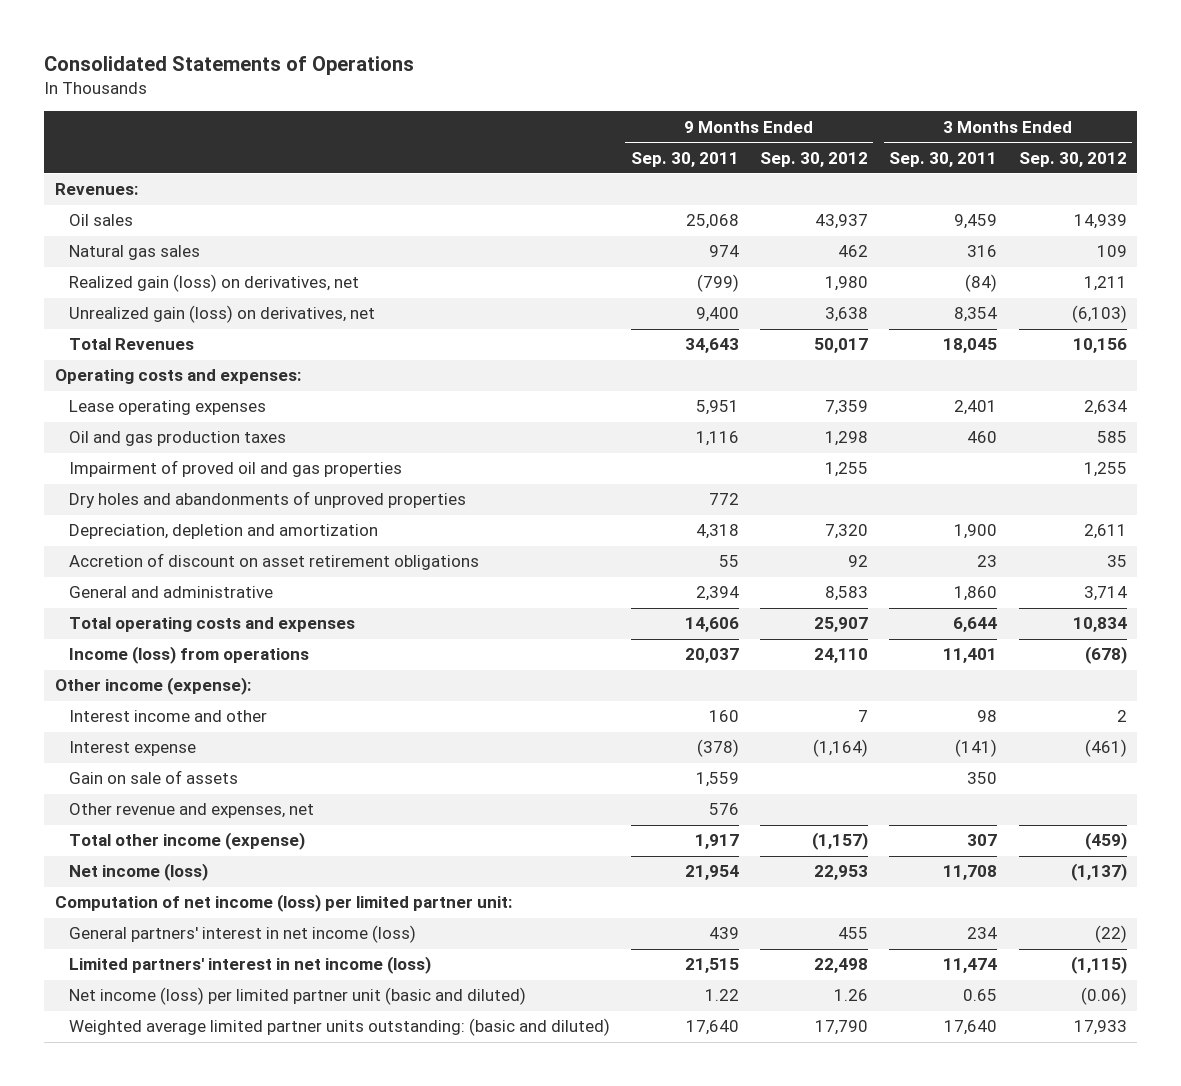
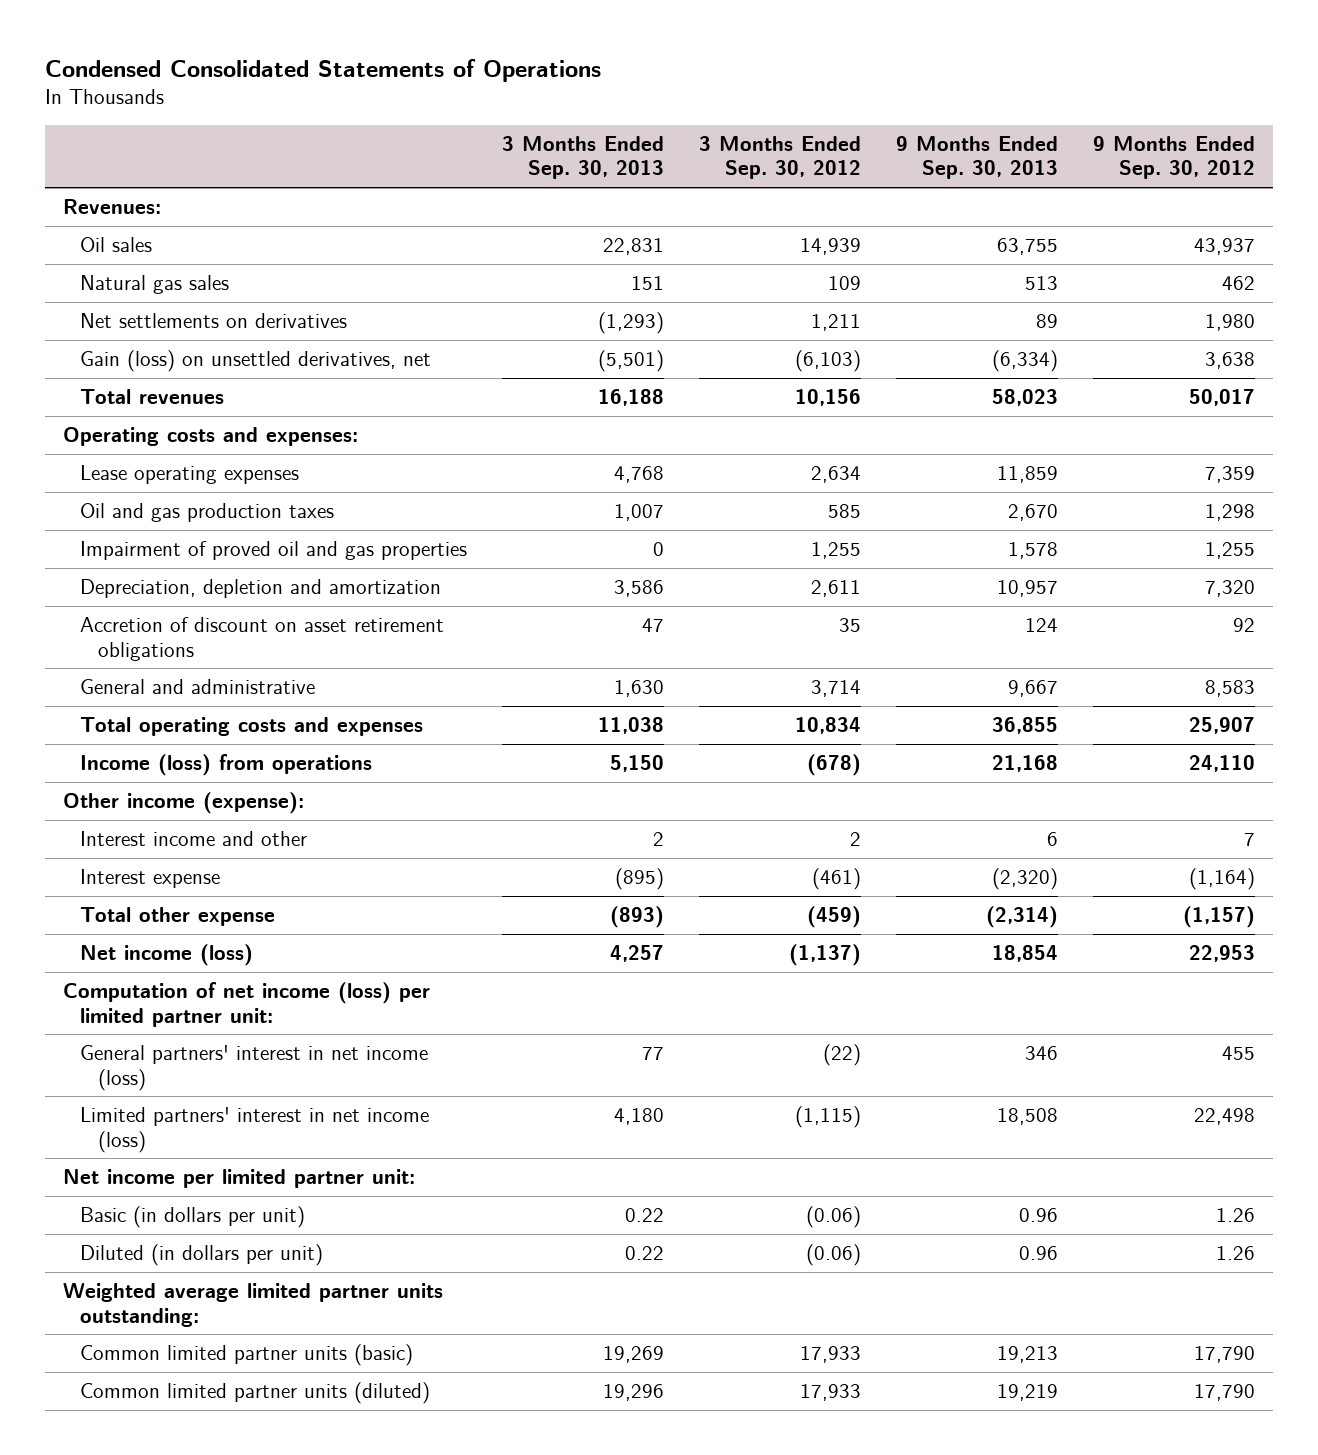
- Consolidated Statements of Operations
+ Condensed Consolidated Statements of Operations
- | 9 Months Ended Sep. 30, 2011 | 9 Months Ended Sep. 30, 2012 | 3 Months Ended Sep. 30, 2011 | 3 Months Ended Sep. 30, 2012
+ | 3 Months Ended Sep. 30, 2013 | 3 Months Ended Sep. 30, 2012 | 9 Months Ended Sep. 30, 2013 | 9 Months Ended Sep. 30, 2012
- Realized gain (loss) on derivatives, net | (799) | 1,980 | (84) | 1,211
- Unrealized gain (loss) on derivatives, net | 9,400 | 3,638 | 8,354 | (6,103)
- Total Revenues | 34,643 | 50,017 | 18,045 | 10,156
+ Net settlements on derivatives | (1,293) | 1,211 | 89 | 1,980
+ Gain (loss) on unsettled derivatives, net | (5,501) | (6,103) | (6,334) | 3,638
+ Total revenues | 16,188 | 10,156 | 58,023 | 50,017
- Dry holes and abandonments of unproved properties | 772 | | |
- Gain on sale of assets | 1,559 | | 350 |
- Other revenue and expenses, net | 576 | | |
- Total other income (expense) | 1,917 | (1,157) | 307 | (459)
+ Total other expense | (893) | (459) | (2,314) | (1,157)
- Net income (loss) per limited partner unit (basic and diluted) | 1.22 | 1.26 | 0.65 | (0.06)
- Weighted average limited partner units outstanding: (basic and diluted) | 17,640 | 17,790 | 17,640 | 17,933
+ Net income per limited partner unit:
+ Basic (in dollars per unit) | 0.22 | (0.06) | 0.96 | 1.26
+ Diluted (in dollars per unit) | 0.22 | (0.06) | 0.96 | 1.26
+ Weighted average limited partner units outstanding:
+ Common limited partner units (basic) | 19,269 | 17,933 | 19,213 | 17,790
+ Common limited partner units (diluted) | 19,296 | 17,933 | 19,219 | 17,790

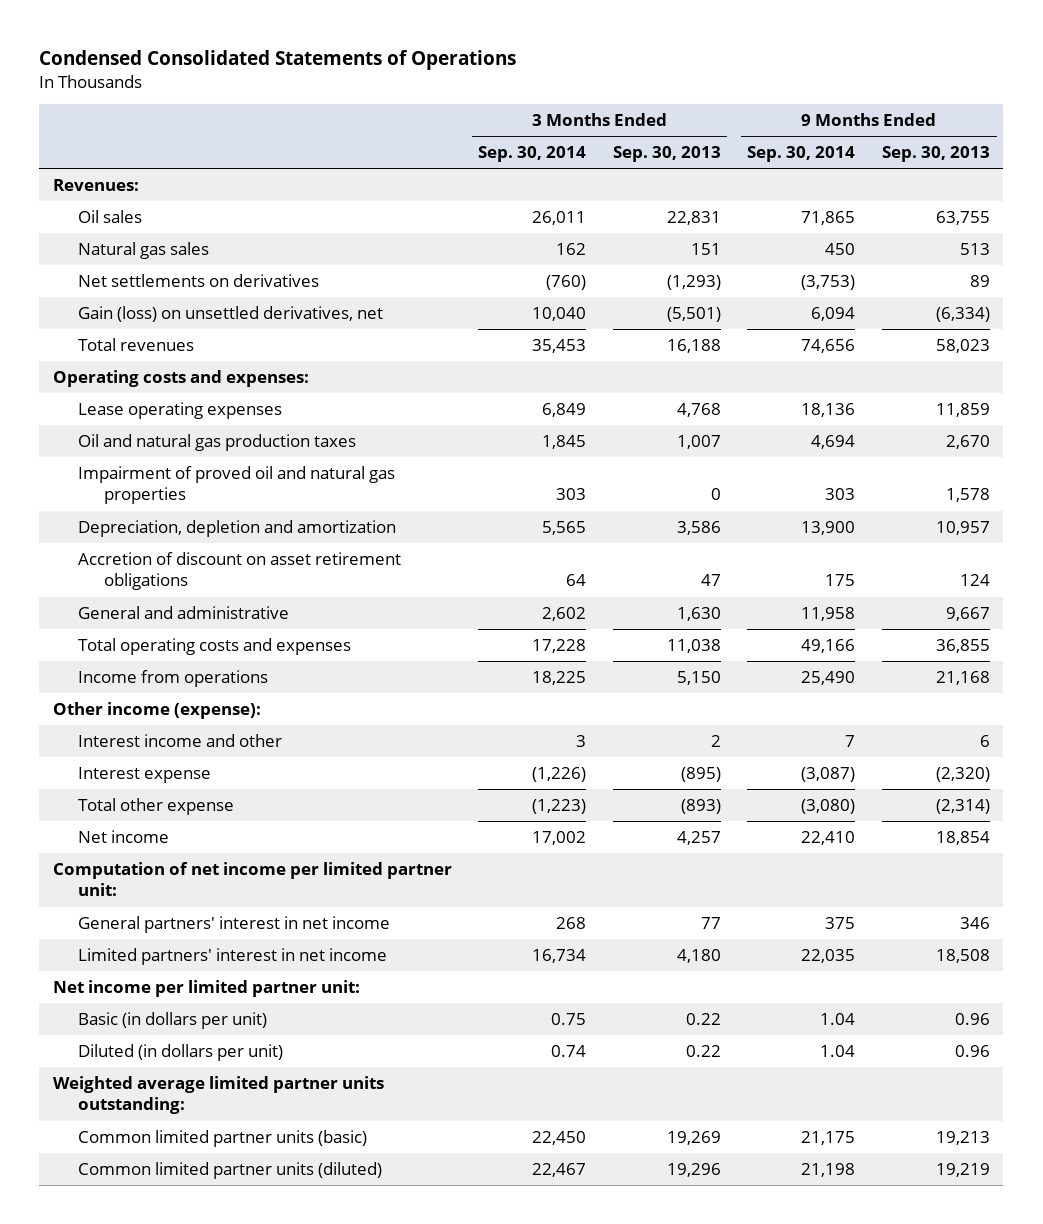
- | 3 Months Ended Sep. 30, 2013 | 3 Months Ended Sep. 30, 2012 | 9 Months Ended Sep. 30, 2013 | 9 Months Ended Sep. 30, 2012
+ | 3 Months Ended Sep. 30, 2014 | 3 Months Ended Sep. 30, 2013 | 9 Months Ended Sep. 30, 2014 | 9 Months Ended Sep. 30, 2013
- Oil and gas production taxes | 1,007 | 585 | 2,670 | 1,298
- Impairment of proved oil and gas properties | 0 | 1,255 | 1,578 | 1,255
+ Oil and natural gas production taxes | 1,845 | 1,007 | 4,694 | 2,670
+ Impairment of proved oil and natural gas properties | 303 | 0 | 303 | 1,578
- Income (loss) from operations | 5,150 | (678) | 21,168 | 24,110
+ Income from operations | 18,225 | 5,150 | 25,490 | 21,168
- Net income (loss) | 4,257 | (1,137) | 18,854 | 22,953
- Computation of net income (loss) per limited partner unit:
- General partners' interest in net income (loss) | 77 | (22) | 346 | 455
- Limited partners' interest in net income (loss) | 4,180 | (1,115) | 18,508 | 22,498
+ Net income | 17,002 | 4,257 | 22,410 | 18,854
+ Computation of net income per limited partner unit:
+ General partners' interest in net income | 268 | 77 | 375 | 346
+ Limited partners' interest in net income | 16,734 | 4,180 | 22,035 | 18,508

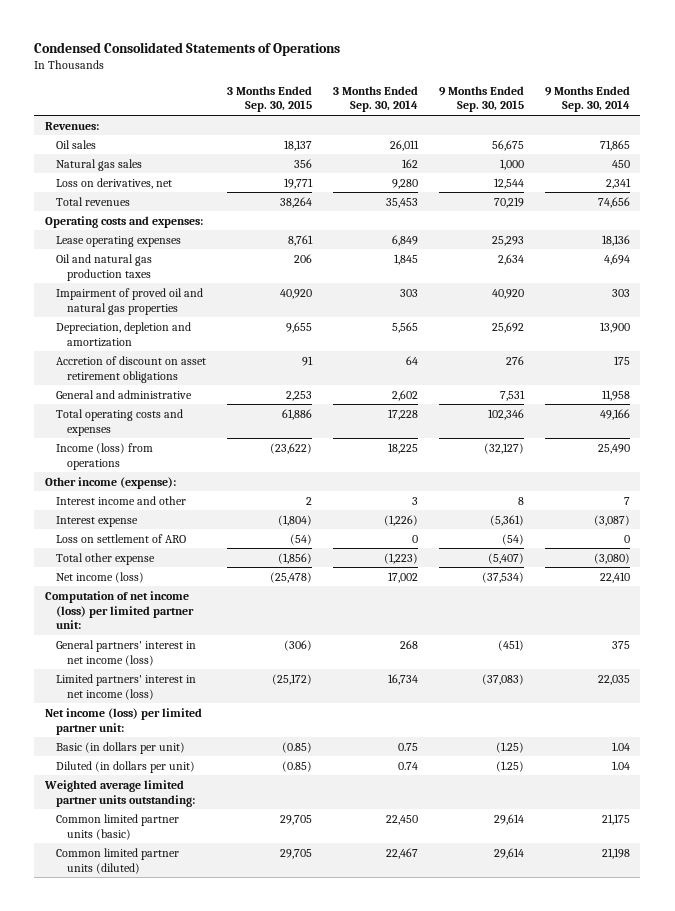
- | 3 Months Ended Sep. 30, 2014 | 3 Months Ended Sep. 30, 2013 | 9 Months Ended Sep. 30, 2014 | 9 Months Ended Sep. 30, 2013
+ | 3 Months Ended Sep. 30, 2015 | 3 Months Ended Sep. 30, 2014 | 9 Months Ended Sep. 30, 2015 | 9 Months Ended Sep. 30, 2014
- Net settlements on derivatives | (760) | (1,293) | (3,753) | 89
- Gain (loss) on unsettled derivatives, net | 10,040 | (5,501) | 6,094 | (6,334)
+ Loss on derivatives, net | 19,771 | 9,280 | 12,544 | 2,341
- Income from operations | 18,225 | 5,150 | 25,490 | 21,168
+ Income (loss) from operations | (23,622) | 18,225 | (32,127) | 25,490
+ Loss on settlement of ARO | (54) | 0 | (54) | 0
- Net income | 17,002 | 4,257 | 22,410 | 18,854
- Computation of net income per limited partner unit:
- General partners' interest in net income | 268 | 77 | 375 | 346
- Limited partners' interest in net income | 16,734 | 4,180 | 22,035 | 18,508
- Net income per limited partner unit:
+ Net income (loss) | (25,478) | 17,002 | (37,534) | 22,410
+ Computation of net income (loss) per limited partner unit:
+ General partners' interest in net income (loss) | (306) | 268 | (451) | 375
+ Limited partners' interest in net income (loss) | (25,172) | 16,734 | (37,083) | 22,035
+ Net income (loss) per limited partner unit:

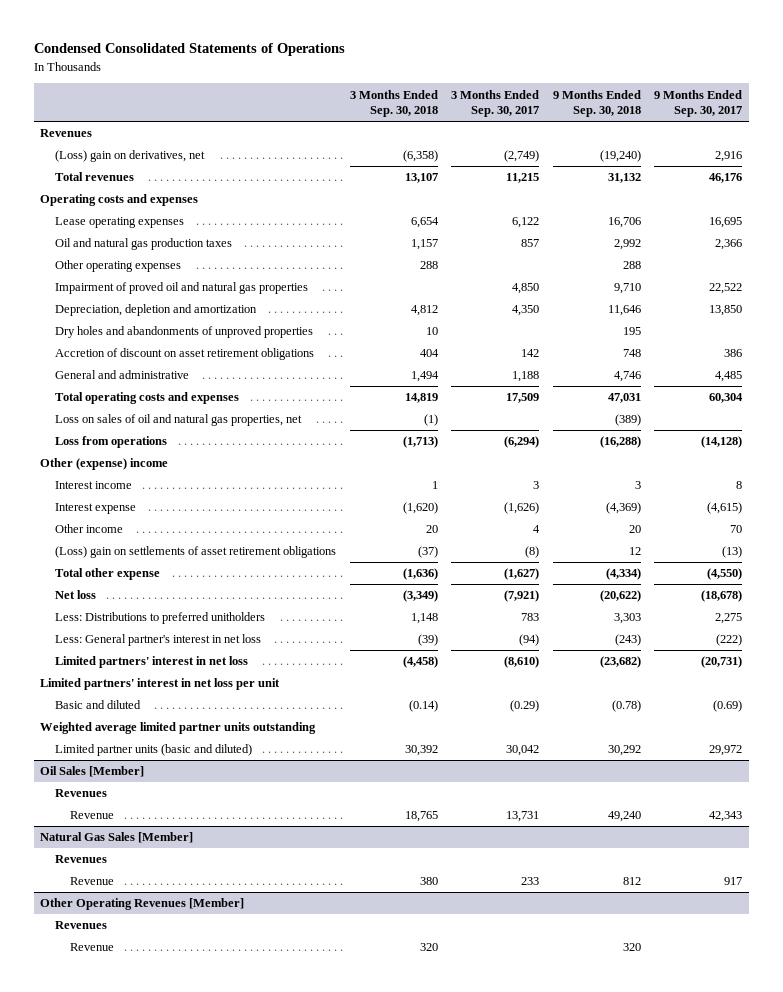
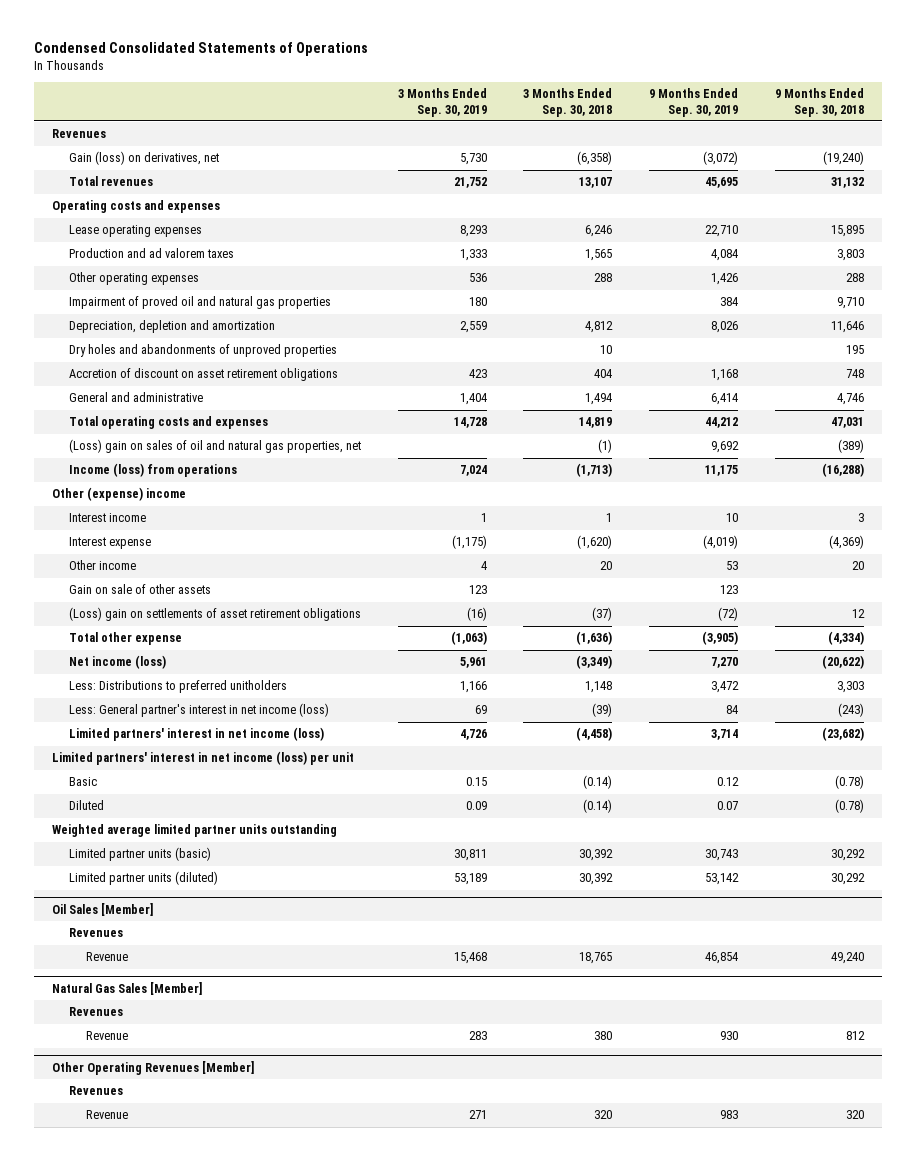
- | 3 Months Ended Sep. 30, 2018 | 3 Months Ended Sep. 30, 2017 | 9 Months Ended Sep. 30, 2018 | 9 Months Ended Sep. 30, 2017
+ | 3 Months Ended Sep. 30, 2019 | 3 Months Ended Sep. 30, 2018 | 9 Months Ended Sep. 30, 2019 | 9 Months Ended Sep. 30, 2018
- (Loss) gain on derivatives, net | (6,358) | (2,749) | (19,240) | 2,916
+ Gain (loss) on derivatives, net | 5,730 | (6,358) | (3,072) | (19,240)
- Lease operating expenses | 6,654 | 6,122 | 16,706 | 16,695
- Oil and natural gas production taxes | 1,157 | 857 | 2,992 | 2,366
+ Lease operating expenses | 8,293 | 6,246 | 22,710 | 15,895
+ Production and ad valorem taxes | 1,333 | 1,565 | 4,084 | 3,803
- Loss on sales of oil and natural gas properties, net | (1) | | (389) |
- Loss from operations | (1,713) | (6,294) | (16,288) | (14,128)
+ (Loss) gain on sales of oil and natural gas properties, net | | (1) | 9,692 | (389)
+ Income (loss) from operations | 7,024 | (1,713) | 11,175 | (16,288)
+ Gain on sale of other assets | 123 | | 123 |
- Net loss | (3,349) | (7,921) | (20,622) | (18,678)
+ Net income (loss) | 5,961 | (3,349) | 7,270 | (20,622)
- Less: General partner's interest in net loss | (39) | (94) | (243) | (222)
- Limited partners' interest in net loss | (4,458) | (8,610) | (23,682) | (20,731)
- Limited partners' interest in net loss per unit
- Basic and diluted | (0.14) | (0.29) | (0.78) | (0.69)
+ Less: General partner's interest in net income (loss) | 69 | (39) | 84 | (243)
+ Limited partners' interest in net income (loss) | 4,726 | (4,458) | 3,714 | (23,682)
+ Limited partners' interest in net income (loss) per unit
+ Basic | 0.15 | (0.14) | 0.12 | (0.78)
+ Diluted | 0.09 | (0.14) | 0.07 | (0.78)
- Limited partner units (basic and diluted) | 30,392 | 30,042 | 30,292 | 29,972
+ Limited partner units (basic) | 30,811 | 30,392 | 30,743 | 30,292
+ Limited partner units (diluted) | 53,189 | 30,392 | 53,142 | 30,292

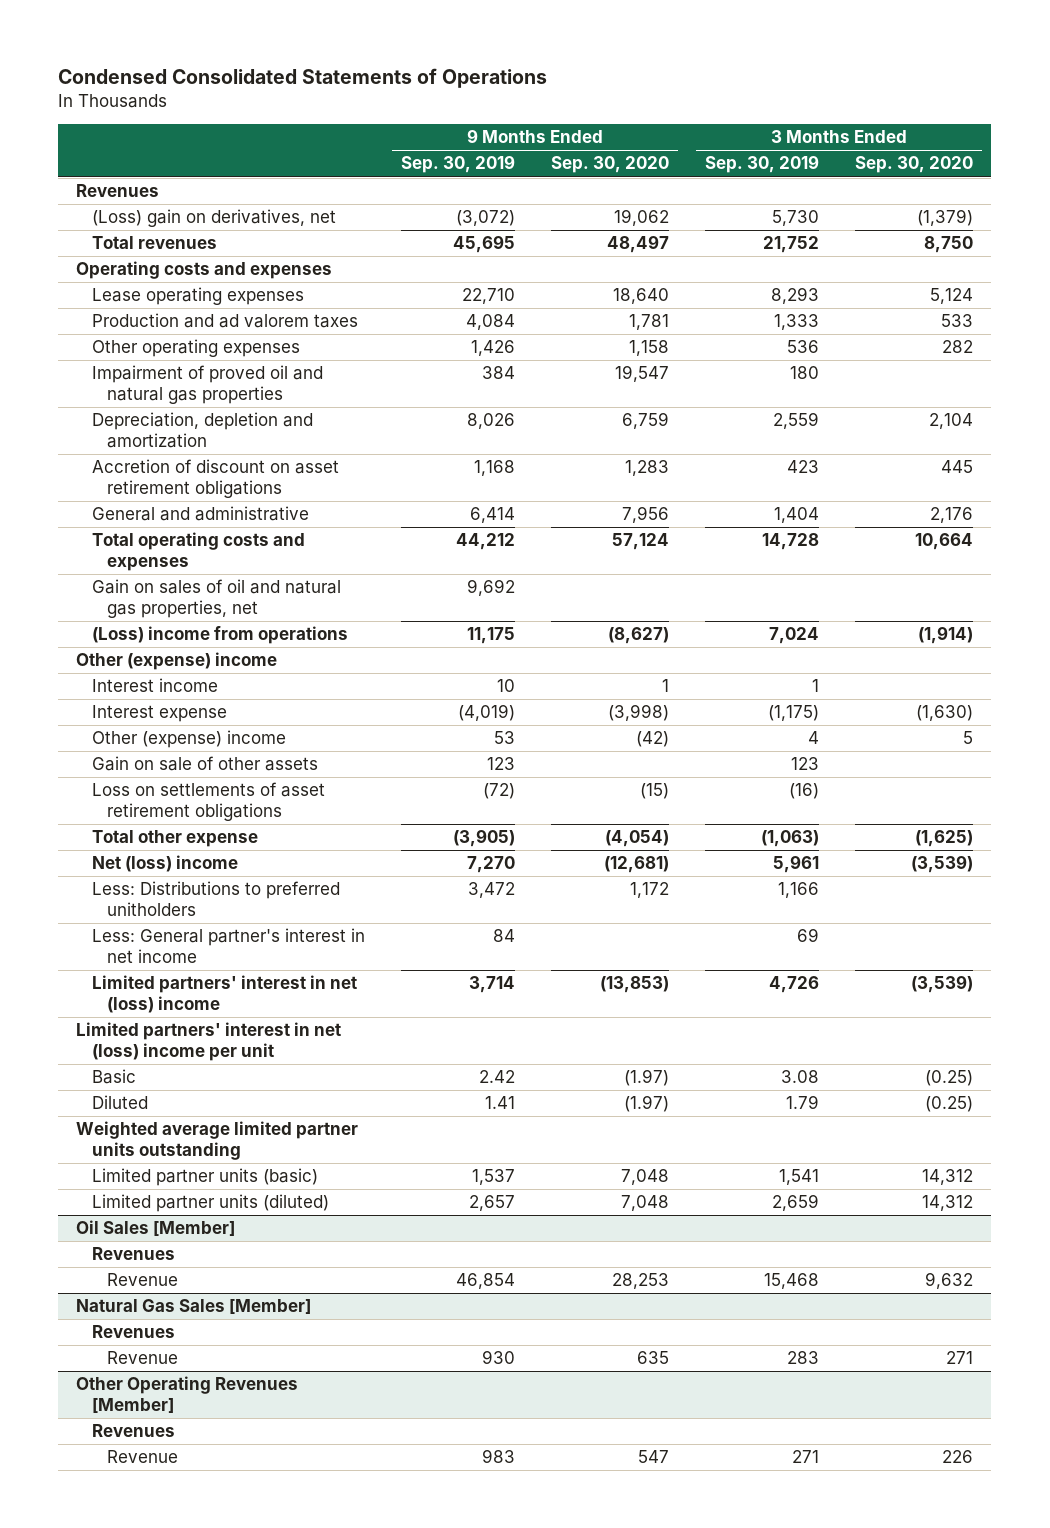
- | 3 Months Ended Sep. 30, 2019 | 3 Months Ended Sep. 30, 2018 | 9 Months Ended Sep. 30, 2019 | 9 Months Ended Sep. 30, 2018
+ | 9 Months Ended Sep. 30, 2019 | 9 Months Ended Sep. 30, 2020 | 3 Months Ended Sep. 30, 2019 | 3 Months Ended Sep. 30, 2020
- Gain (loss) on derivatives, net | 5,730 | (6,358) | (3,072) | (19,240)
+ (Loss) gain on derivatives, net | (3,072) | 19,062 | 5,730 | (1,379)
- Dry holes and abandonments of unproved properties | | 10 | | 195
- (Loss) gain on sales of oil and natural gas properties, net | | (1) | 9,692 | (389)
- Income (loss) from operations | 7,024 | (1,713) | 11,175 | (16,288)
+ Gain on sales of oil and natural gas properties, net | 9,692 | | |
+ (Loss) income from operations | 11,175 | (8,627) | 7,024 | (1,914)
- Other income | 4 | 20 | 53 | 20
+ Other (expense) income | 53 | (42) | 4 | 5
- (Loss) gain on settlements of asset retirement obligations | (16) | (37) | (72) | 12
+ Loss on settlements of asset retirement obligations | (72) | (15) | (16) |
- Net income (loss) | 5,961 | (3,349) | 7,270 | (20,622)
+ Net (loss) income | 7,270 | (12,681) | 5,961 | (3,539)
- Less: General partner's interest in net income (loss) | 69 | (39) | 84 | (243)
- Limited partners' interest in net income (loss) | 4,726 | (4,458) | 3,714 | (23,682)
- Limited partners' interest in net income (loss) per unit
- Basic | 0.15 | (0.14) | 0.12 | (0.78)
- Diluted | 0.09 | (0.14) | 0.07 | (0.78)
+ Less: General partner's interest in net income | 84 | | 69 |
+ Limited partners' interest in net (loss) income | 3,714 | (13,853) | 4,726 | (3,539)
+ Limited partners' interest in net (loss) income per unit
+ Basic | 2.42 | (1.97) | 3.08 | (0.25)
+ Diluted | 1.41 | (1.97) | 1.79 | (0.25)
- Limited partner units (basic) | 30,811 | 30,392 | 30,743 | 30,292
- Limited partner units (diluted) | 53,189 | 30,392 | 53,142 | 30,292
+ Limited partner units (basic) | 1,537 | 7,048 | 1,541 | 14,312
+ Limited partner units (diluted) | 2,657 | 7,048 | 2,659 | 14,312

